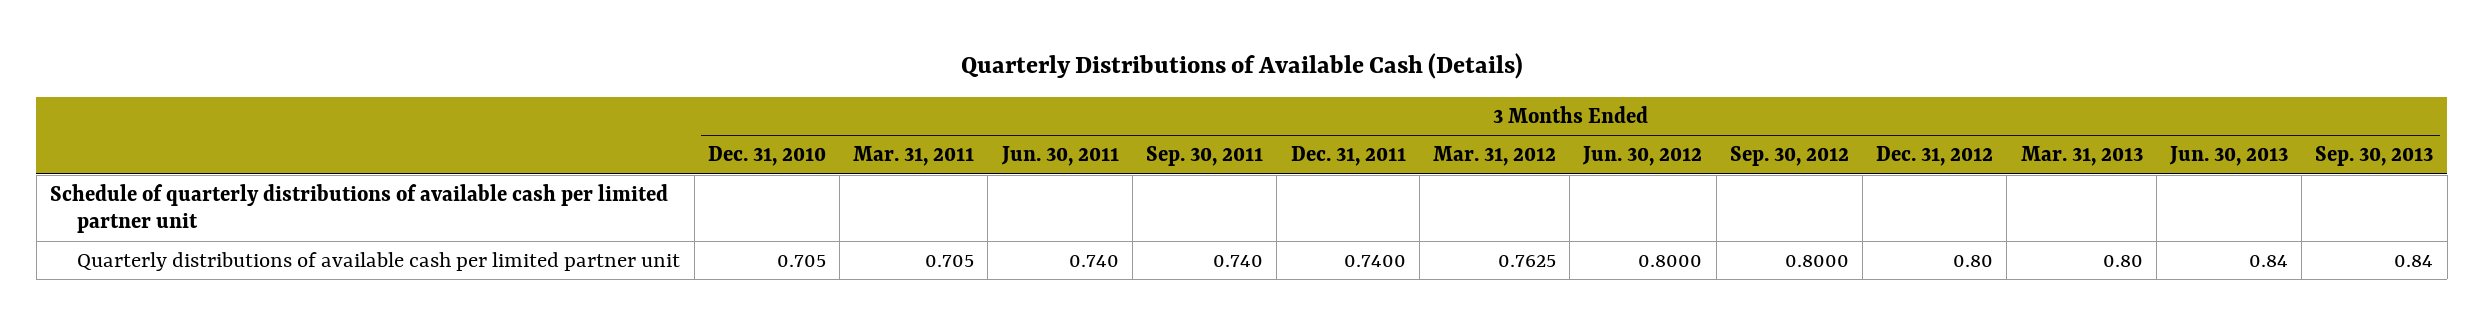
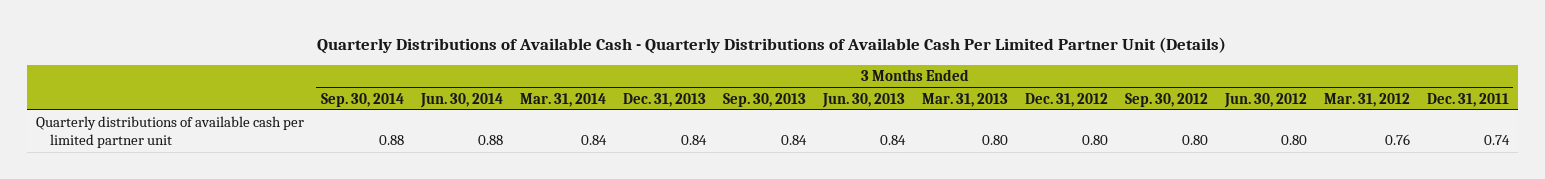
- Quarterly Distributions of Available Cash (Details)
+ Quarterly Distributions of Available Cash - Quarterly Distributions of Available Cash Per Limited Partner Unit (Details)
- | 3 Months Ended Dec. 31, 2010 | 3 Months Ended Mar. 31, 2011 | 3 Months Ended Jun. 30, 2011 | 3 Months Ended Sep. 30, 2011 | 3 Months Ended Dec. 31, 2011 | 3 Months Ended Mar. 31, 2012 | 3 Months Ended Jun. 30, 2012 | 3 Months Ended Sep. 30, 2012 | 3 Months Ended Dec. 31, 2012 | 3 Months Ended Mar. 31, 2013 | 3 Months Ended Jun. 30, 2013 | 3 Months Ended Sep. 30, 2013
+ | 3 Months Ended Sep. 30, 2014 | 3 Months Ended Jun. 30, 2014 | 3 Months Ended Mar. 31, 2014 | 3 Months Ended Dec. 31, 2013 | 3 Months Ended Sep. 30, 2013 | 3 Months Ended Jun. 30, 2013 | 3 Months Ended Mar. 31, 2013 | 3 Months Ended Dec. 31, 2012 | 3 Months Ended Sep. 30, 2012 | 3 Months Ended Jun. 30, 2012 | 3 Months Ended Mar. 31, 2012 | 3 Months Ended Dec. 31, 2011
- Schedule of quarterly distributions of available cash per limited partner unit
- Quarterly distributions of available cash per limited partner unit | 0.705 | 0.705 | 0.740 | 0.740 | 0.7400 | 0.7625 | 0.8000 | 0.8000 | 0.80 | 0.80 | 0.84 | 0.84
+ Quarterly distributions of available cash per limited partner unit | 0.88 | 0.88 | 0.84 | 0.84 | 0.84 | 0.84 | 0.80 | 0.80 | 0.80 | 0.80 | 0.76 | 0.74

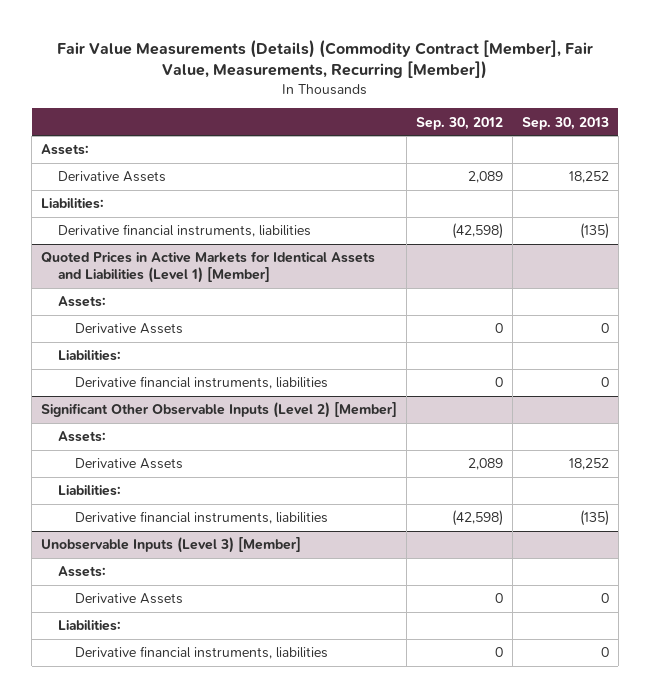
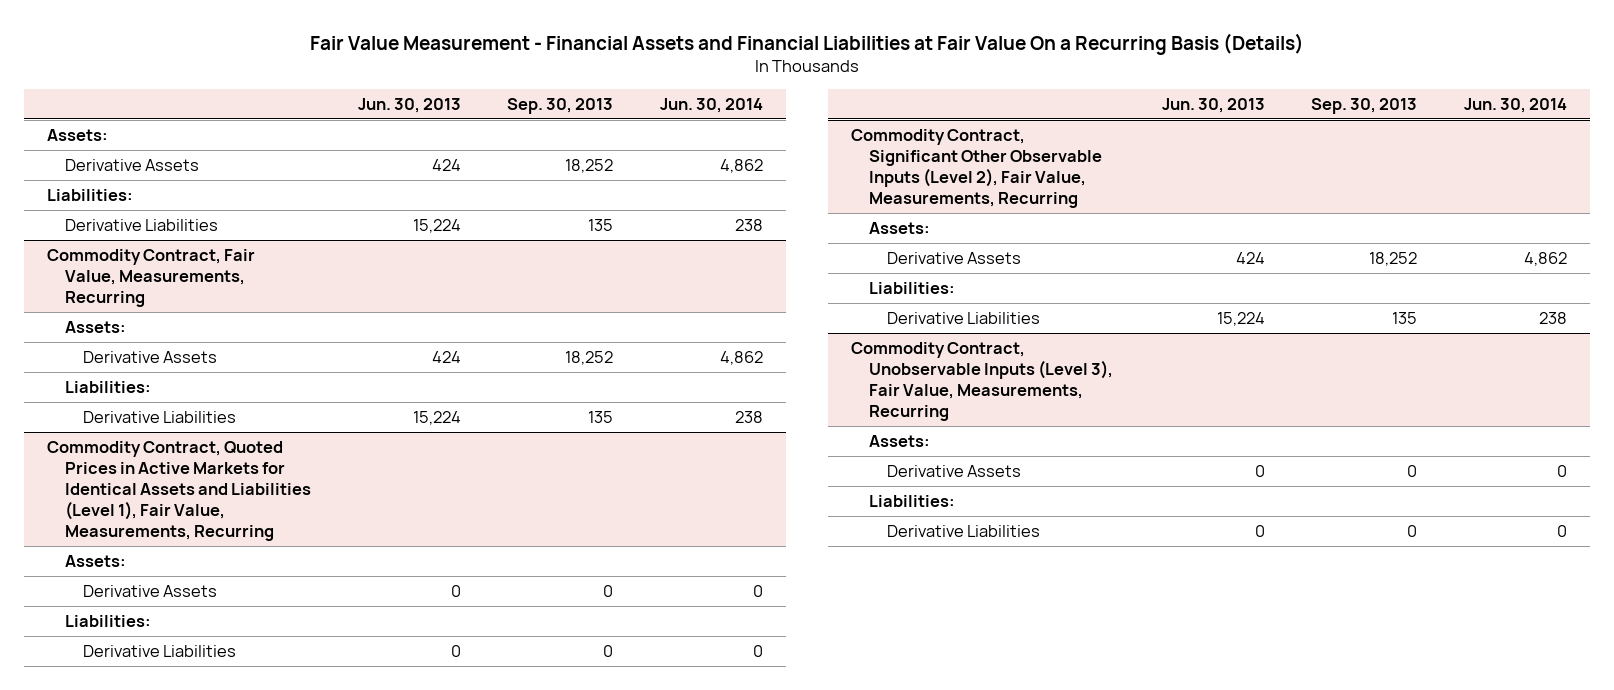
- Fair Value Measurements (Details) (Commodity Contract [Member], Fair Value, Measurements, Recurring [Member])
+ Fair Value Measurement - Financial Assets and Financial Liabilities at Fair Value On a Recurring Basis (Details)
- | Sep. 30, 2012 | Sep. 30, 2013
+ | Jun. 30, 2013 | Sep. 30, 2013 | Jun. 30, 2014
- Derivative financial instruments, liabilities | (42,598) | (135)
- Quoted Prices in Active Markets for Identical Assets and Liabilities (Level 1) [Member]
+ Derivative Liabilities | 15,224 | 135 | 238
+ Commodity Contract, Fair Value, Measurements, Recurring
+ Derivative Assets | 424 | 18,252 | 4,862
+ Liabilities:
+ Derivative Liabilities | 15,224 | 135 | 238
+ Commodity Contract, Quoted Prices in Active Markets for Identical Assets and Liabilities (Level 1), Fair Value, Measurements, Recurring
+ Assets:
- Derivative financial instruments, liabilities | 0 | 0
- Significant Other Observable Inputs (Level 2) [Member]
+ Derivative Liabilities | 0 | 0 | 0
+ Commodity Contract, Significant Other Observable Inputs (Level 2), Fair Value, Measurements, Recurring
- Derivative financial instruments, liabilities | (42,598) | (135)
- Unobservable Inputs (Level 3) [Member]
+ Derivative Liabilities | 15,224 | 135 | 238
+ Commodity Contract, Unobservable Inputs (Level 3), Fair Value, Measurements, Recurring
- Derivative financial instruments, liabilities | 0 | 0
+ Derivative Liabilities | 0 | 0 | 0

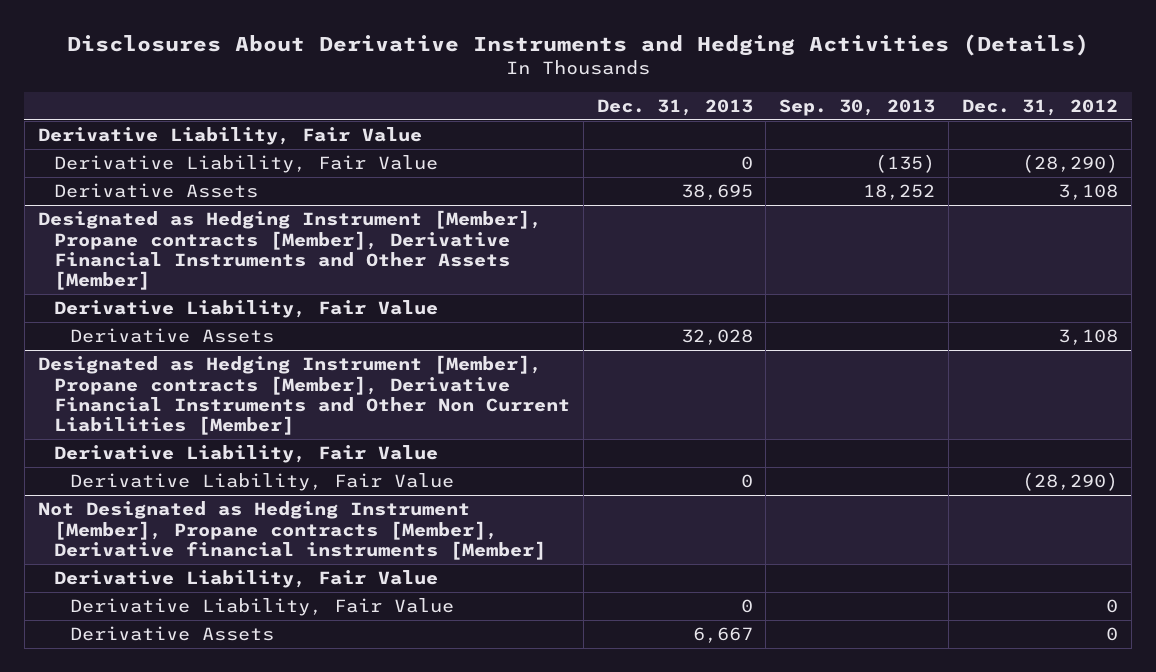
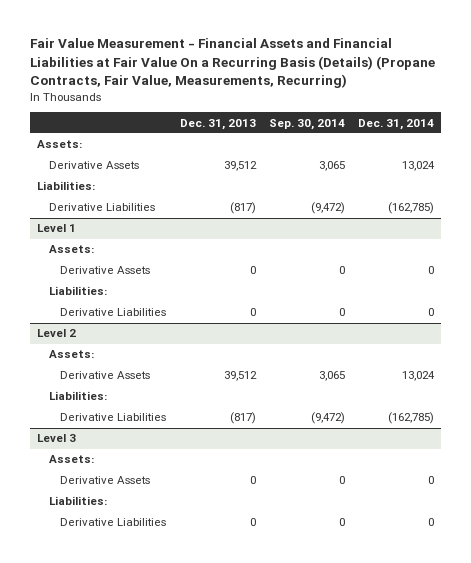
- Disclosures About Derivative Instruments and Hedging Activities (Details)
+ Fair Value Measurement - Financial Assets and Financial Liabilities at Fair Value On a Recurring Basis (Details) (Propane Contracts, Fair Value, Measurements, Recurring)
- | Dec. 31, 2013 | Sep. 30, 2013 | Dec. 31, 2012
+ | Dec. 31, 2013 | Sep. 30, 2014 | Dec. 31, 2014
- Derivative Liability, Fair Value
- Derivative Liability, Fair Value | 0 | (135) | (28,290)
- Derivative Assets | 38,695 | 18,252 | 3,108
- Designated as Hedging Instrument [Member], Propane contracts [Member], Derivative Financial Instruments and Other Assets [Member]
- Derivative Liability, Fair Value
- Derivative Assets | 32,028 | | 3,108
- Designated as Hedging Instrument [Member], Propane contracts [Member], Derivative Financial Instruments and Other Non Current Liabilities [Member]
- Derivative Liability, Fair Value
- Derivative Liability, Fair Value | 0 | | (28,290)
- Not Designated as Hedging Instrument [Member], Propane contracts [Member], Derivative financial instruments [Member]
- Derivative Liability, Fair Value
- Derivative Liability, Fair Value | 0 | | 0
- Derivative Assets | 6,667 | | 0
+ Assets:
+ Derivative Assets | 39,512 | 3,065 | 13,024
+ Liabilities:
+ Derivative Liabilities | (817) | (9,472) | (162,785)
+ Level 1
+ Assets:
+ Derivative Assets | 0 | 0 | 0
+ Liabilities:
+ Derivative Liabilities | 0 | 0 | 0
+ Level 2
+ Assets:
+ Derivative Assets | 39,512 | 3,065 | 13,024
+ Liabilities:
+ Derivative Liabilities | (817) | (9,472) | (162,785)
+ Level 3
+ Assets:
+ Derivative Assets | 0 | 0 | 0
+ Liabilities:
+ Derivative Liabilities | 0 | 0 | 0

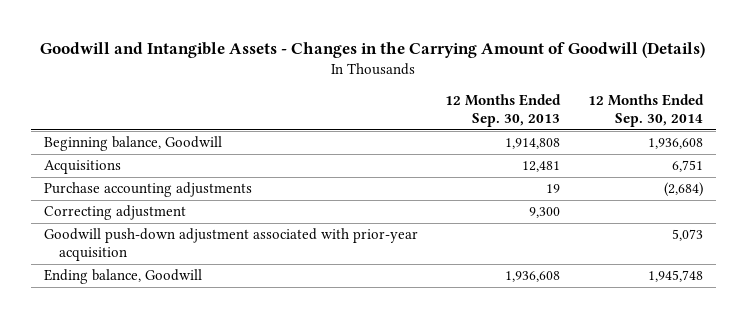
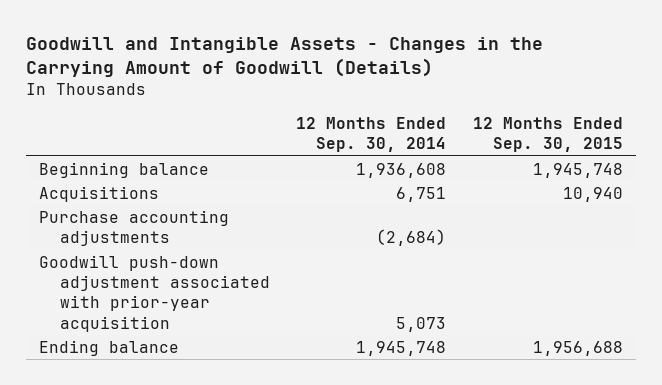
- | 12 Months Ended Sep. 30, 2013 | 12 Months Ended Sep. 30, 2014
+ | 12 Months Ended Sep. 30, 2014 | 12 Months Ended Sep. 30, 2015
- Beginning balance, Goodwill | 1,914,808 | 1,936,608
+ Beginning balance | 1,936,608 | 1,945,748
- Correcting adjustment | 9,300 |
- Ending balance, Goodwill | 1,936,608 | 1,945,748
+ Ending balance | 1,945,748 | 1,956,688

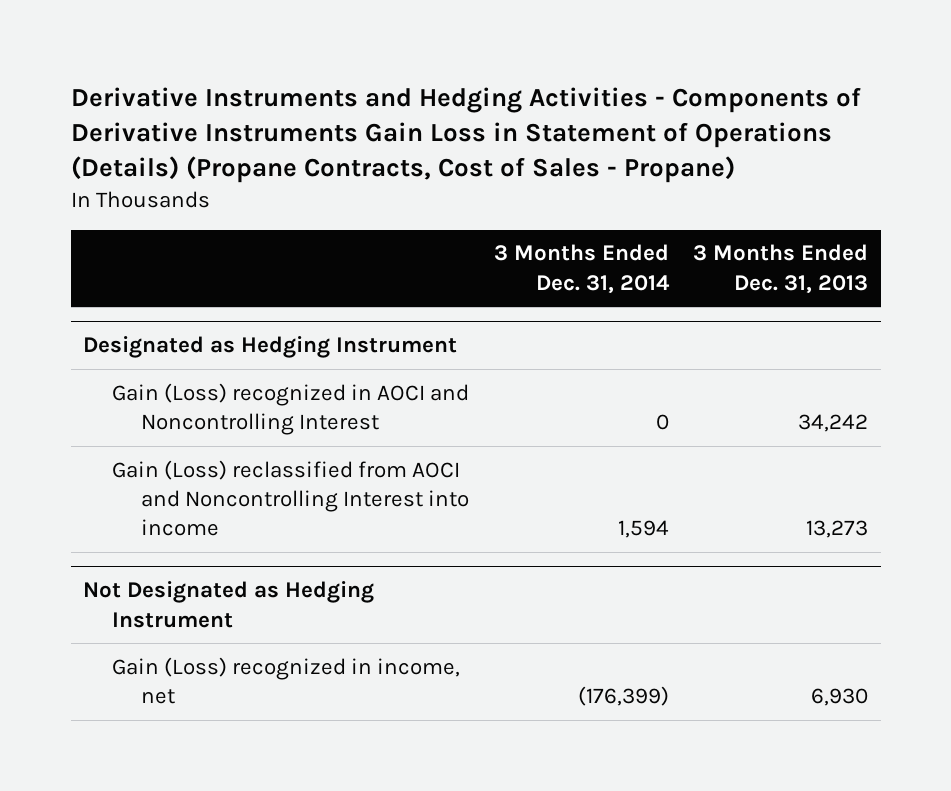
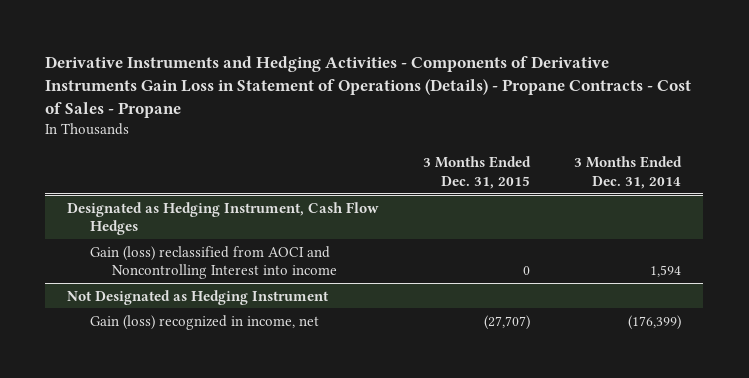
- Derivative Instruments and Hedging Activities - Components of Derivative Instruments Gain Loss in Statement of Operations (Details) (Propane Contracts, Cost of Sales - Propane)
+ Derivative Instruments and Hedging Activities - Components of Derivative Instruments Gain Loss in Statement of Operations (Details) - Propane Contracts - Cost of Sales - Propane
- | 3 Months Ended Dec. 31, 2014 | 3 Months Ended Dec. 31, 2013
+ | 3 Months Ended Dec. 31, 2015 | 3 Months Ended Dec. 31, 2014
- Designated as Hedging Instrument
- Gain (Loss) recognized in AOCI and Noncontrolling Interest | 0 | 34,242
- Gain (Loss) reclassified from AOCI and Noncontrolling Interest into income | 1,594 | 13,273
+ Designated as Hedging Instrument, Cash Flow Hedges
+ Gain (loss) reclassified from AOCI and Noncontrolling Interest into income | 0 | 1,594
@ Not Designated as Hedging Instrument
- Gain (Loss) recognized in income, net | (176,399) | 6,930
+ Gain (loss) recognized in income, net | (27,707) | (176,399)

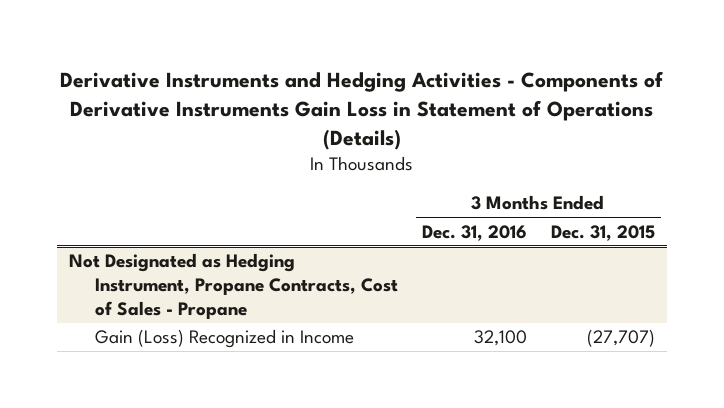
- Derivative Instruments and Hedging Activities - Components of Derivative Instruments Gain Loss in Statement of Operations (Details) - Propane Contracts - Cost of Sales - Propane
+ Derivative Instruments and Hedging Activities - Components of Derivative Instruments Gain Loss in Statement of Operations (Details)
- | 3 Months Ended Dec. 31, 2015 | 3 Months Ended Dec. 31, 2014
+ | 3 Months Ended Dec. 31, 2016 | 3 Months Ended Dec. 31, 2015
- Designated as Hedging Instrument, Cash Flow Hedges
- Gain (loss) reclassified from AOCI and Noncontrolling Interest into income | 0 | 1,594
- Not Designated as Hedging Instrument
- Gain (loss) recognized in income, net | (27,707) | (176,399)
+ Not Designated as Hedging Instrument, Propane Contracts, Cost of Sales - Propane
+ Gain (Loss) Recognized in Income | 32,100 | (27,707)

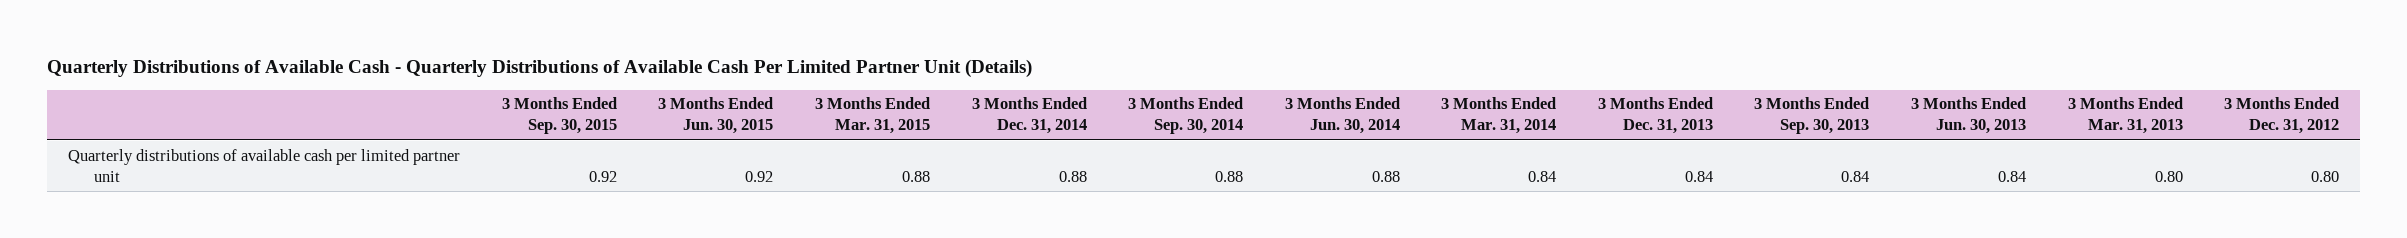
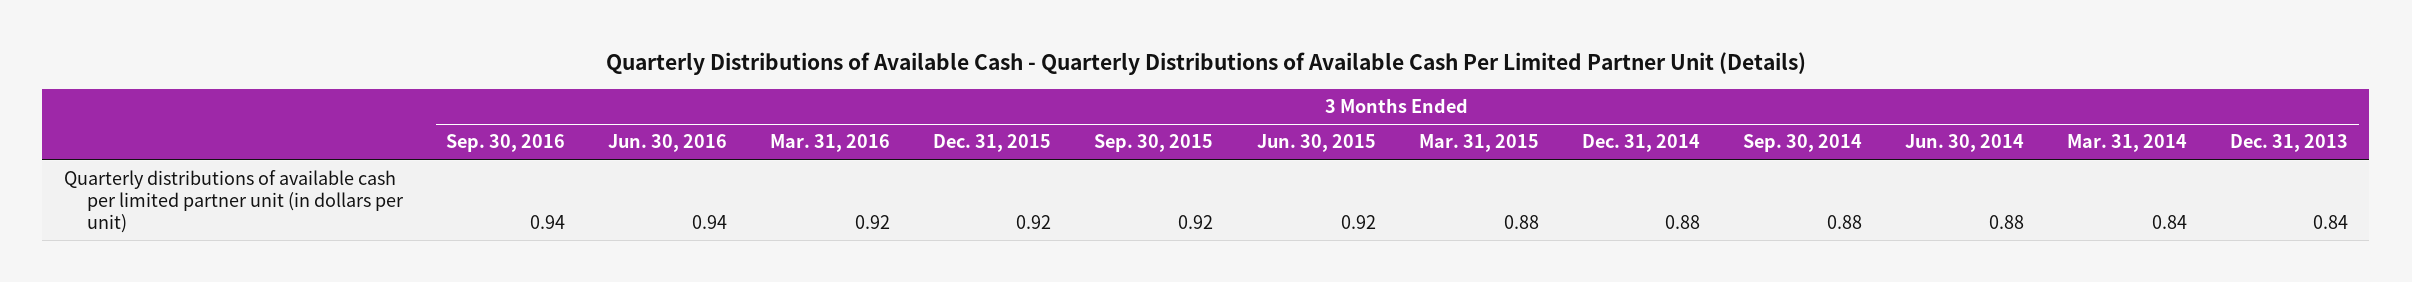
- | 3 Months Ended Sep. 30, 2015 | 3 Months Ended Jun. 30, 2015 | 3 Months Ended Mar. 31, 2015 | 3 Months Ended Dec. 31, 2014 | 3 Months Ended Sep. 30, 2014 | 3 Months Ended Jun. 30, 2014 | 3 Months Ended Mar. 31, 2014 | 3 Months Ended Dec. 31, 2013 | 3 Months Ended Sep. 30, 2013 | 3 Months Ended Jun. 30, 2013 | 3 Months Ended Mar. 31, 2013 | 3 Months Ended Dec. 31, 2012
+ | 3 Months Ended Sep. 30, 2016 | 3 Months Ended Jun. 30, 2016 | 3 Months Ended Mar. 31, 2016 | 3 Months Ended Dec. 31, 2015 | 3 Months Ended Sep. 30, 2015 | 3 Months Ended Jun. 30, 2015 | 3 Months Ended Mar. 31, 2015 | 3 Months Ended Dec. 31, 2014 | 3 Months Ended Sep. 30, 2014 | 3 Months Ended Jun. 30, 2014 | 3 Months Ended Mar. 31, 2014 | 3 Months Ended Dec. 31, 2013
- Quarterly distributions of available cash per limited partner unit | 0.92 | 0.92 | 0.88 | 0.88 | 0.88 | 0.88 | 0.84 | 0.84 | 0.84 | 0.84 | 0.80 | 0.80
+ Quarterly distributions of available cash per limited partner unit (in dollars per unit) | 0.94 | 0.94 | 0.92 | 0.92 | 0.92 | 0.92 | 0.88 | 0.88 | 0.88 | 0.88 | 0.84 | 0.84

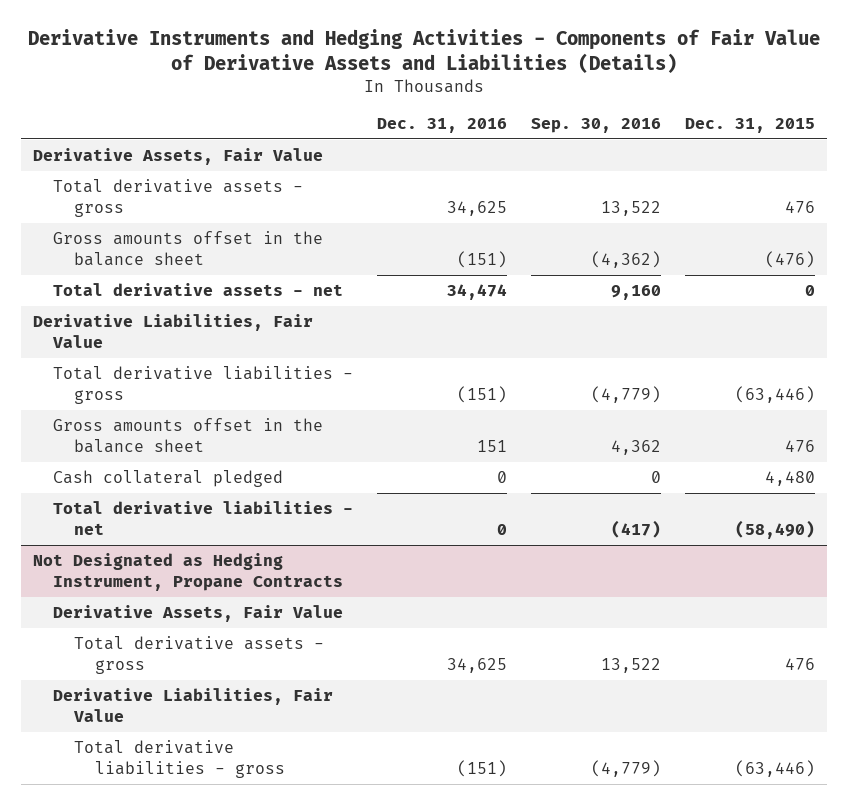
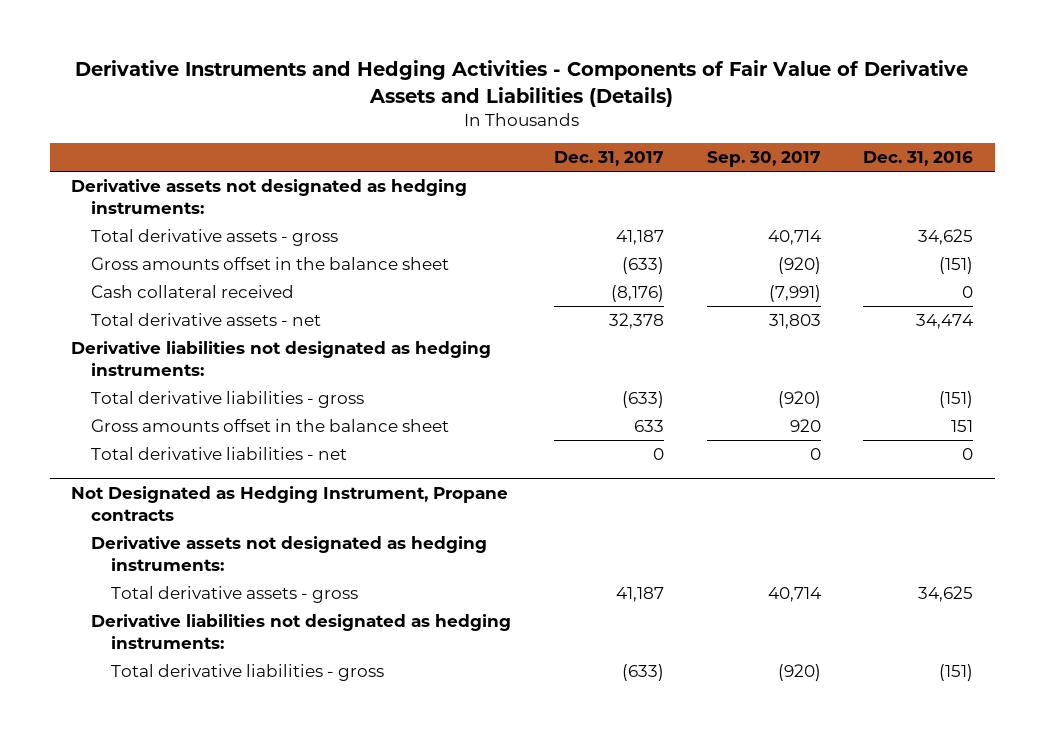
- | Dec. 31, 2016 | Sep. 30, 2016 | Dec. 31, 2015
+ | Dec. 31, 2017 | Sep. 30, 2017 | Dec. 31, 2016
- Derivative Assets, Fair Value
+ Derivative assets not designated as hedging instruments:
+ Cash collateral received | (8,176) | (7,991) | 0
- Derivative Liabilities, Fair Value
+ Derivative liabilities not designated as hedging instruments:
- Cash collateral pledged | 0 | 0 | 4,480
- Not Designated as Hedging Instrument, Propane Contracts
- Derivative Assets, Fair Value
+ Not Designated as Hedging Instrument, Propane contracts
+ Derivative assets not designated as hedging instruments:
- Derivative Liabilities, Fair Value
+ Derivative liabilities not designated as hedging instruments:

